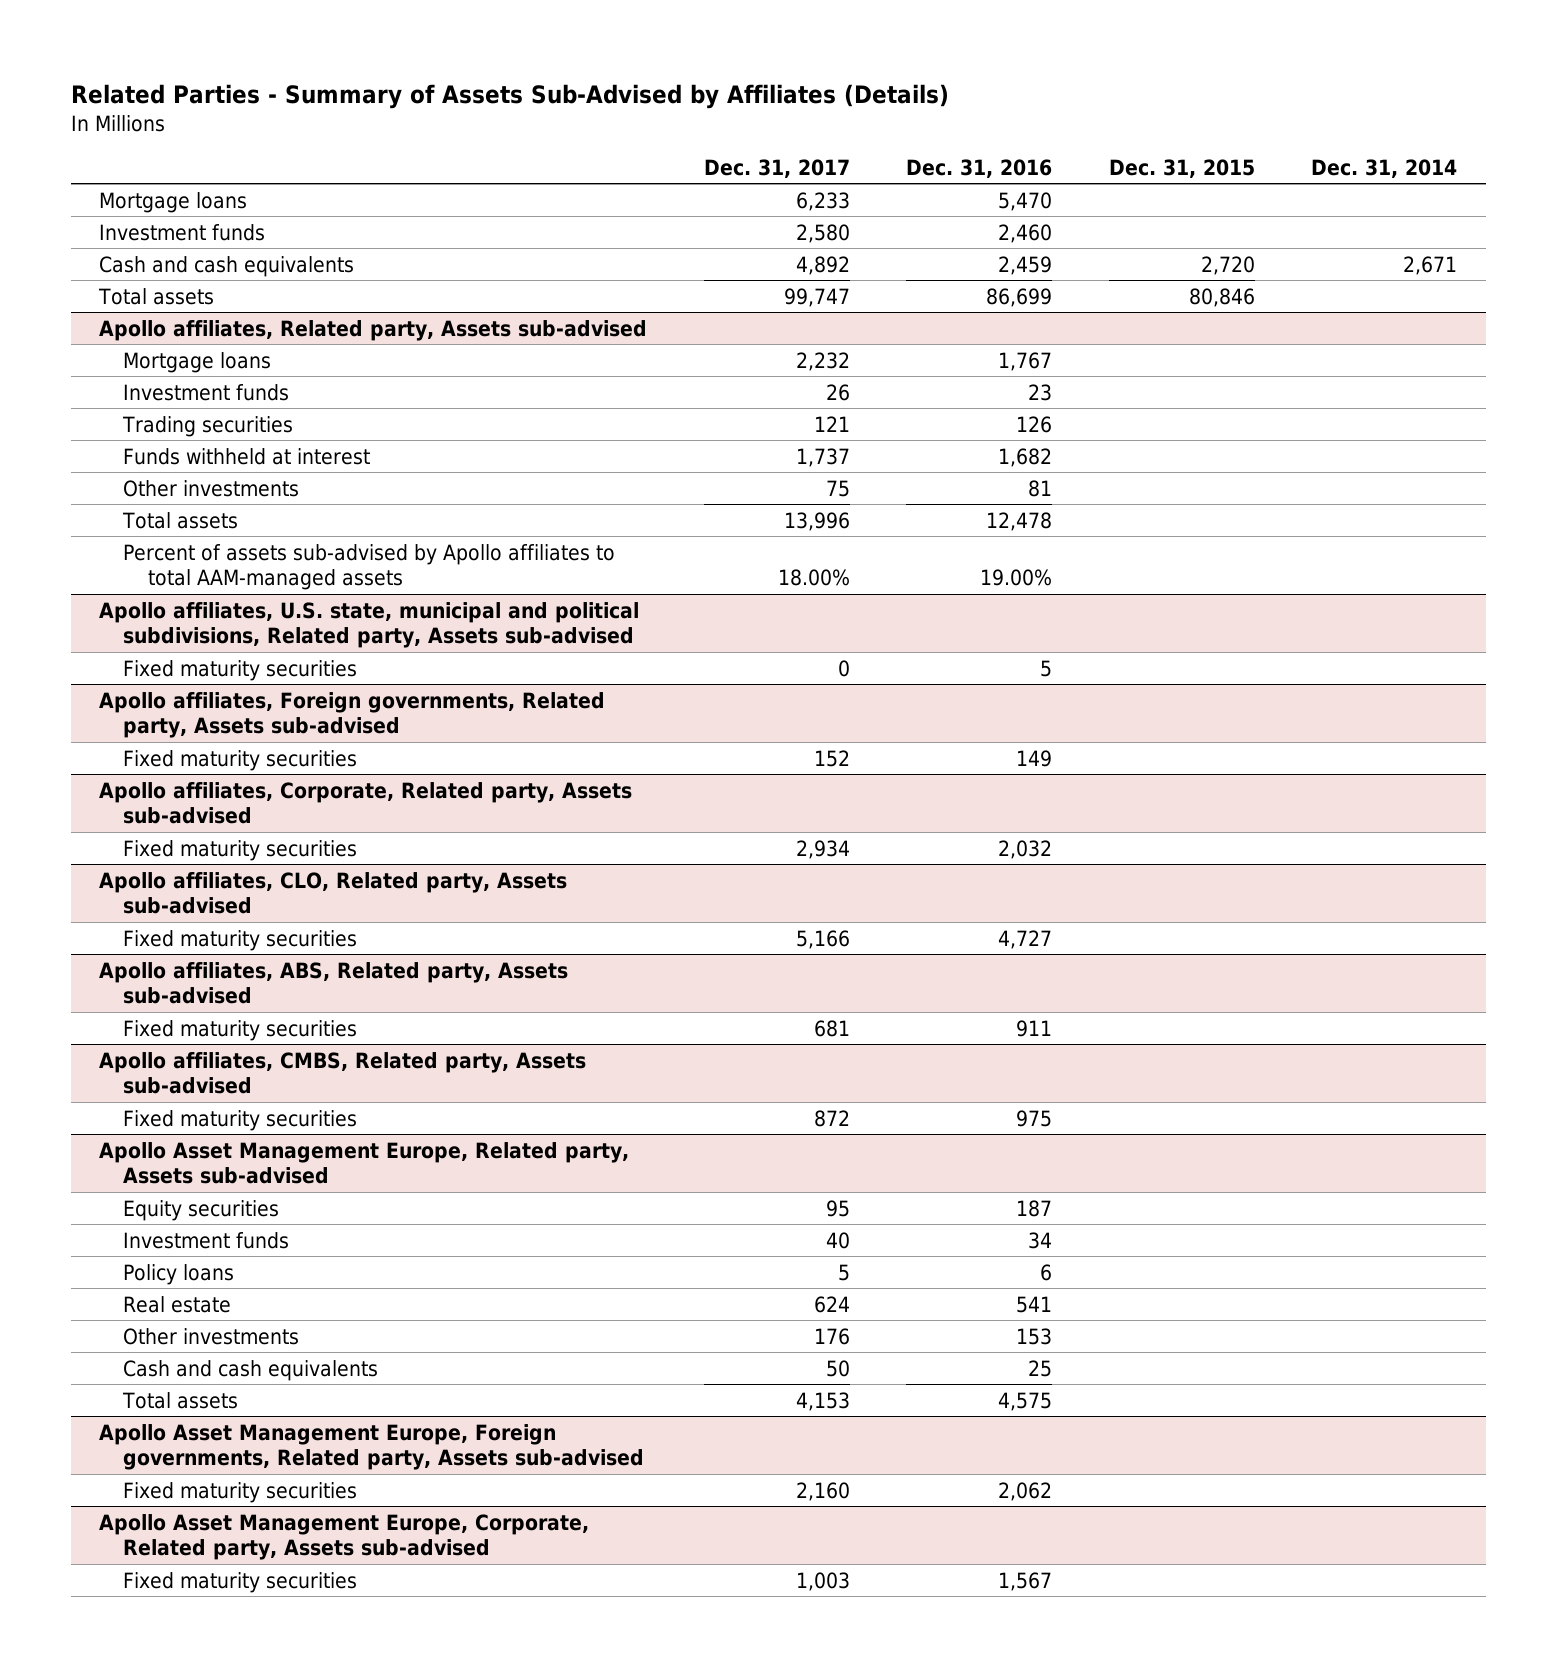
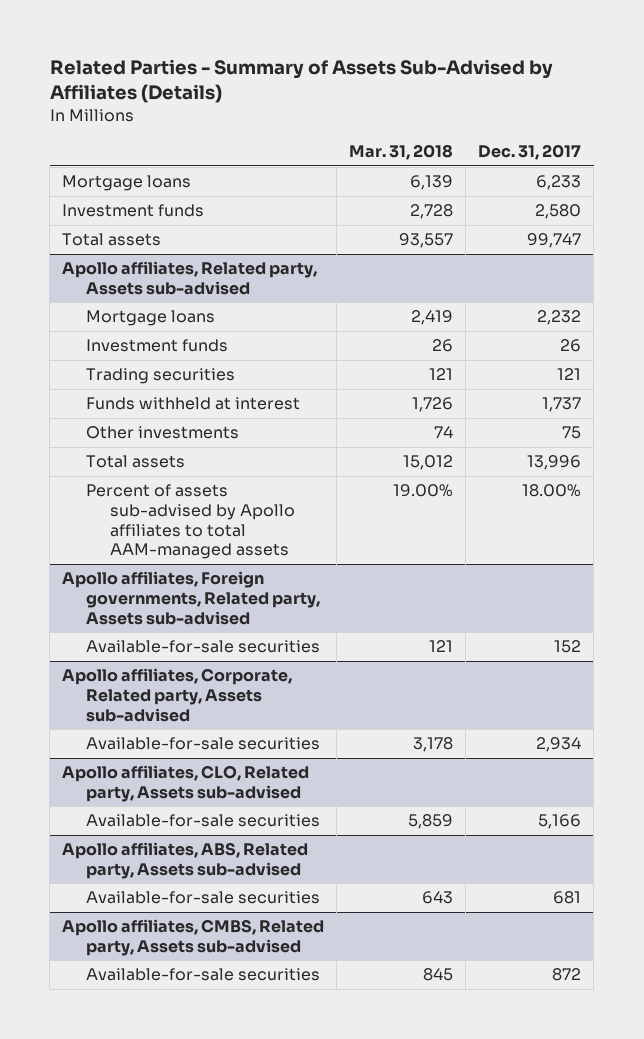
- | Dec. 31, 2017 | Dec. 31, 2016 | Dec. 31, 2015 | Dec. 31, 2014
+ | Mar. 31, 2018 | Dec. 31, 2017
- Cash and cash equivalents | 4,892 | 2,459 | 2,720 | 2,671
- Apollo affiliates, U.S. state, municipal and political subdivisions, Related party, Assets sub-advised
- Fixed maturity securities | 0 | 5 | |
@ Apollo affiliates, Foreign governments, Related party, Assets sub-advised
- Fixed maturity securities | 152 | 149 | |
+ Available-for-sale securities | 121 | 152
@ Apollo affiliates, Corporate, Related party, Assets sub-advised
- Fixed maturity securities | 2,934 | 2,032 | |
+ Available-for-sale securities | 3,178 | 2,934
@ Apollo affiliates, CLO, Related party, Assets sub-advised
- Fixed maturity securities | 5,166 | 4,727 | |
+ Available-for-sale securities | 5,859 | 5,166
@ Apollo affiliates, ABS, Related party, Assets sub-advised
- Fixed maturity securities | 681 | 911 | |
+ Available-for-sale securities | 643 | 681
@ Apollo affiliates, CMBS, Related party, Assets sub-advised
- Fixed maturity securities | 872 | 975 | |
- Apollo Asset Management Europe, Related party, Assets sub-advised
- Equity securities | 95 | 187 | |
- Investment funds | 40 | 34 | |
- Policy loans | 5 | 6 | |
- Real estate | 624 | 541 | |
- Other investments | 176 | 153 | |
- Cash and cash equivalents | 50 | 25 | |
- Total assets | 4,153 | 4,575 | |
- Apollo Asset Management Europe, Foreign governments, Related party, Assets sub-advised
- Fixed maturity securities | 2,160 | 2,062 | |
- Apollo Asset Management Europe, Corporate, Related party, Assets sub-advised
- Fixed maturity securities | 1,003 | 1,567 | |
@ Apollo affiliates, CMBS, Related party, Assets sub-advised
+ Available-for-sale securities | 845 | 872

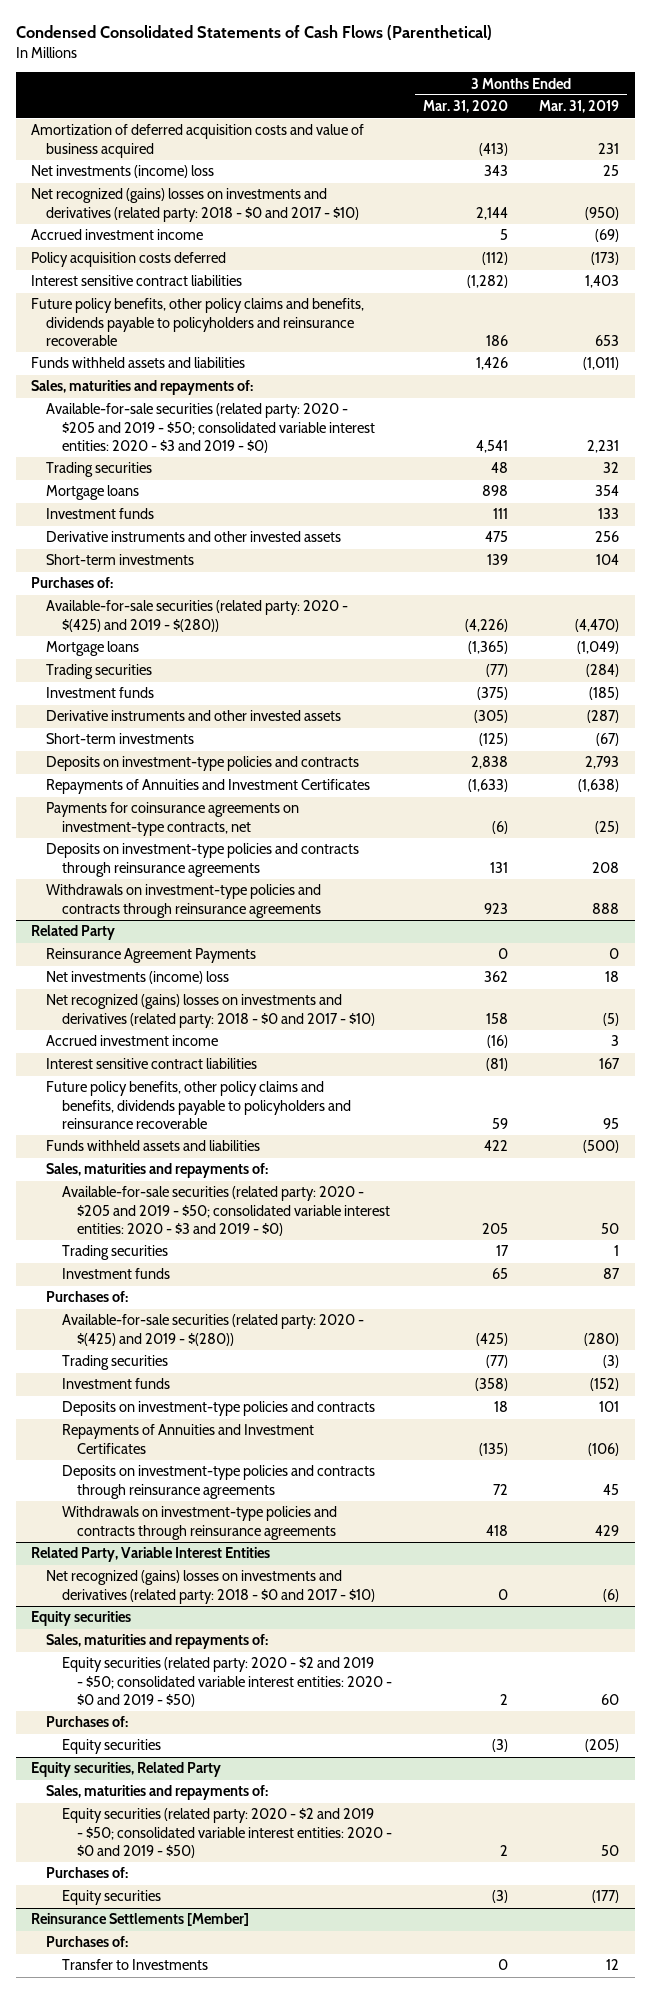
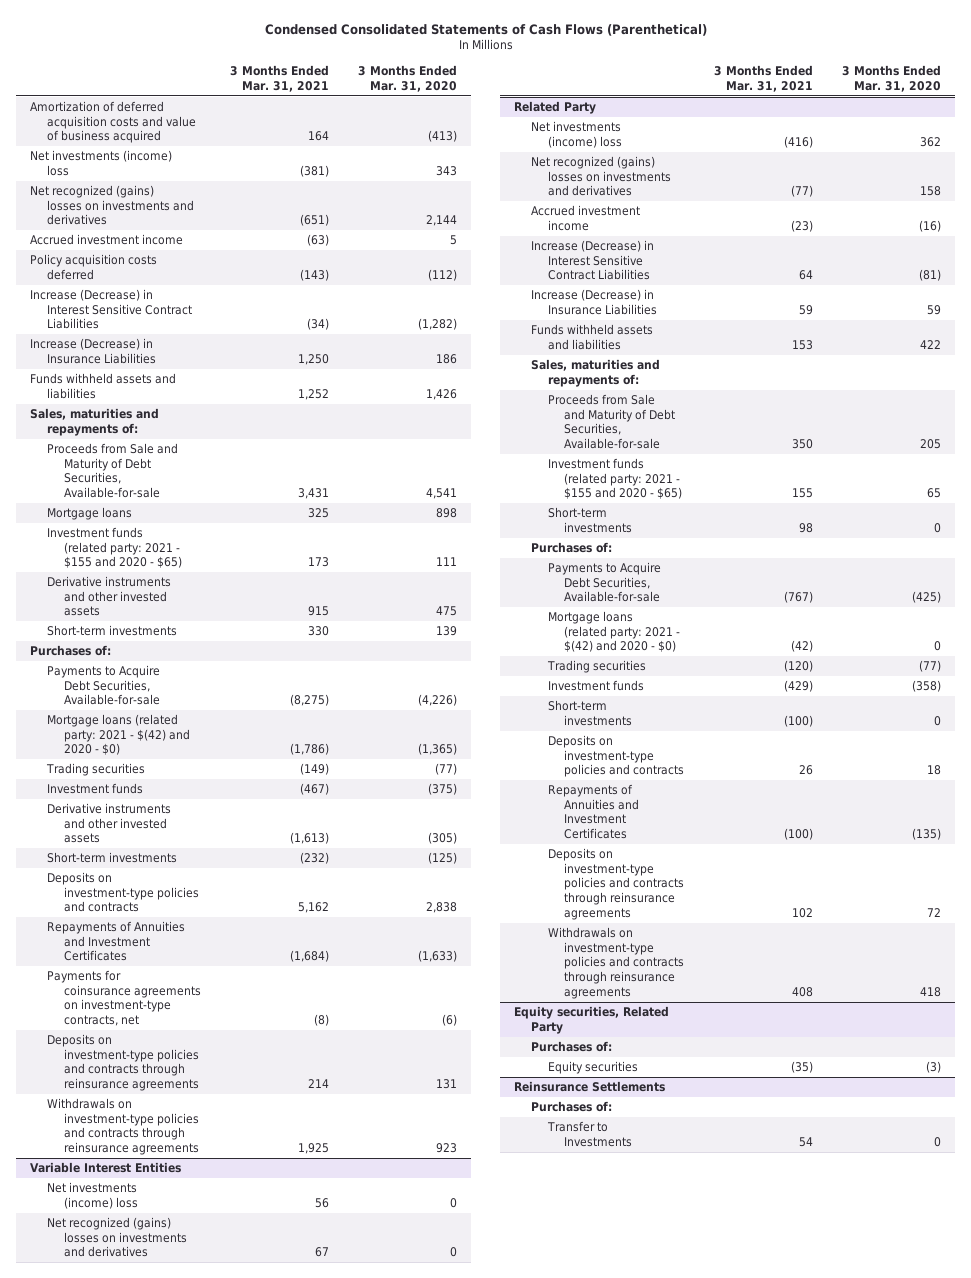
- | 3 Months Ended Mar. 31, 2020 | 3 Months Ended Mar. 31, 2019
+ | 3 Months Ended Mar. 31, 2021 | 3 Months Ended Mar. 31, 2020
- Net recognized (gains) losses on investments and derivatives (related party: 2018 - $0 and 2017 - $10) | 2,144 | (950)
+ Net recognized (gains) losses on investments and derivatives | (651) | 2,144
- Interest sensitive contract liabilities | (1,282) | 1,403
- Future policy benefits, other policy claims and benefits, dividends payable to policyholders and reinsurance recoverable | 186 | 653
+ Increase (Decrease) in Interest Sensitive Contract Liabilities | (34) | (1,282)
+ Increase (Decrease) in Insurance Liabilities | 1,250 | 186
- Available-for-sale securities (related party: 2020 - $205 and 2019 - $50; consolidated variable interest entities: 2020 - $3 and 2019 - $0) | 4,541 | 2,231
- Trading securities | 48 | 32
+ Proceeds from Sale and Maturity of Debt Securities, Available-for-sale | 3,431 | 4,541
- Investment funds | 111 | 133
+ Investment funds (related party: 2021 - $155 and 2020 - $65) | 173 | 111
- Available-for-sale securities (related party: 2020 - $(425) and 2019 - $(280)) | (4,226) | (4,470)
- Mortgage loans | (1,365) | (1,049)
+ Payments to Acquire Debt Securities, Available-for-sale | (8,275) | (4,226)
+ Mortgage loans (related party: 2021 - $(42) and 2020 - $0) | (1,786) | (1,365)
+ Variable Interest Entities
+ Net investments (income) loss | 56 | 0
+ Net recognized (gains) losses on investments and derivatives | 67 | 0
@ Related Party
- Reinsurance Agreement Payments | 0 | 0
- Net recognized (gains) losses on investments and derivatives (related party: 2018 - $0 and 2017 - $10) | 158 | (5)
+ Net recognized (gains) losses on investments and derivatives | (77) | 158
- Interest sensitive contract liabilities | (81) | 167
- Future policy benefits, other policy claims and benefits, dividends payable to policyholders and reinsurance recoverable | 59 | 95
+ Increase (Decrease) in Interest Sensitive Contract Liabilities | 64 | (81)
+ Increase (Decrease) in Insurance Liabilities | 59 | 59
- Available-for-sale securities (related party: 2020 - $205 and 2019 - $50; consolidated variable interest entities: 2020 - $3 and 2019 - $0) | 205 | 50
- Trading securities | 17 | 1
- Investment funds | 65 | 87
+ Proceeds from Sale and Maturity of Debt Securities, Available-for-sale | 350 | 205
+ Investment funds (related party: 2021 - $155 and 2020 - $65) | 155 | 65
+ Short-term investments | 98 | 0
- Available-for-sale securities (related party: 2020 - $(425) and 2019 - $(280)) | (425) | (280)
+ Payments to Acquire Debt Securities, Available-for-sale | (767) | (425)
+ Mortgage loans (related party: 2021 - $(42) and 2020 - $0) | (42) | 0
+ Short-term investments | (100) | 0
- Related Party, Variable Interest Entities
- Net recognized (gains) losses on investments and derivatives (related party: 2018 - $0 and 2017 - $10) | 0 | (6)
- Equity securities
- Sales, maturities and repayments of:
- Equity securities (related party: 2020 - $2 and 2019 - $50; consolidated variable interest entities: 2020 - $0 and 2019 - $50) | 2 | 60
- Purchases of:
- Equity securities | (3) | (205)
@ Equity securities, Related Party
- Sales, maturities and repayments of:
- Equity securities (related party: 2020 - $2 and 2019 - $50; consolidated variable interest entities: 2020 - $0 and 2019 - $50) | 2 | 50
- Reinsurance Settlements [Member]
+ Reinsurance Settlements

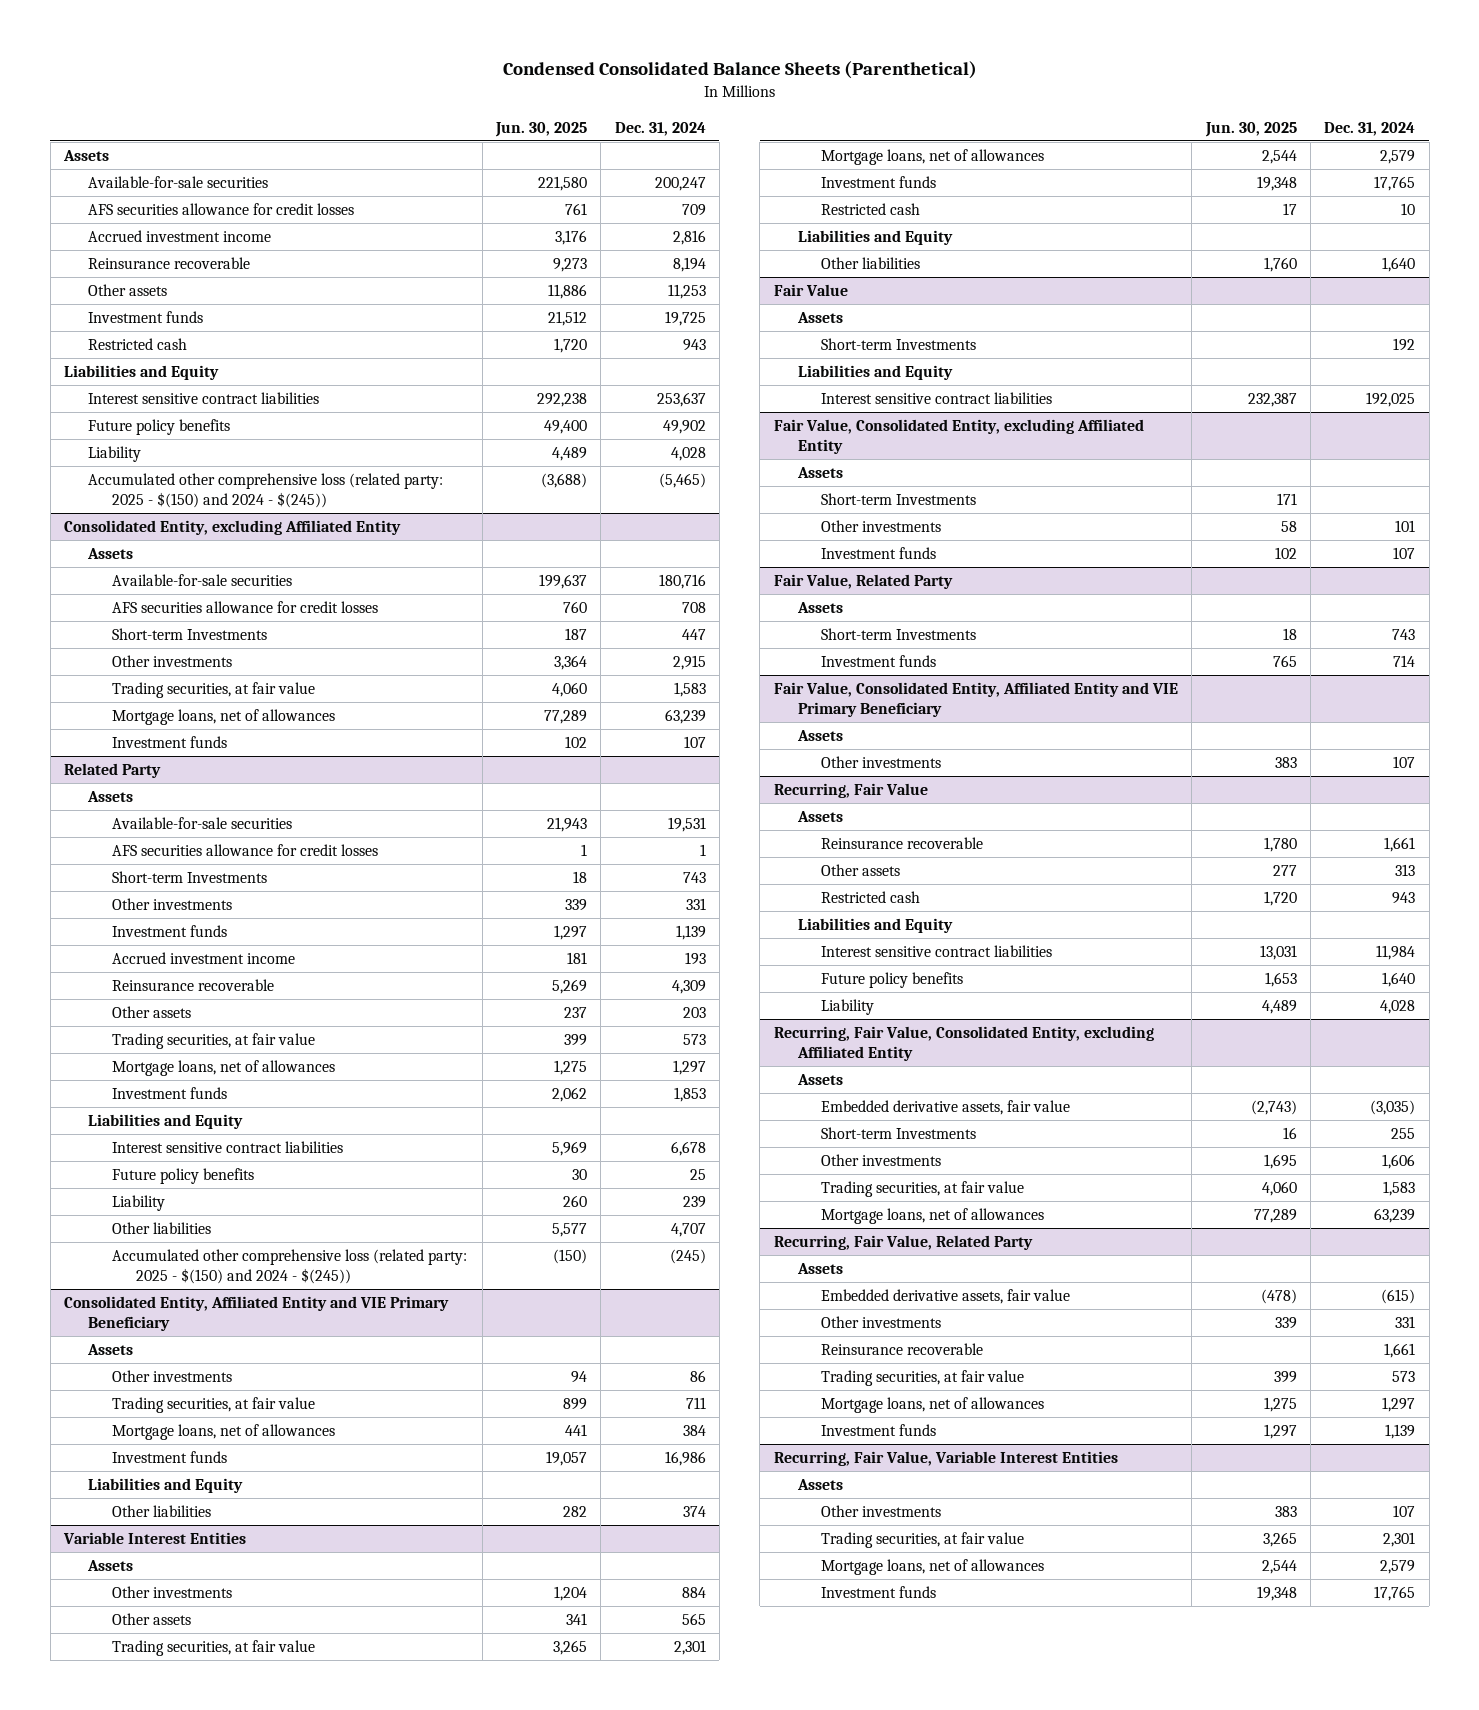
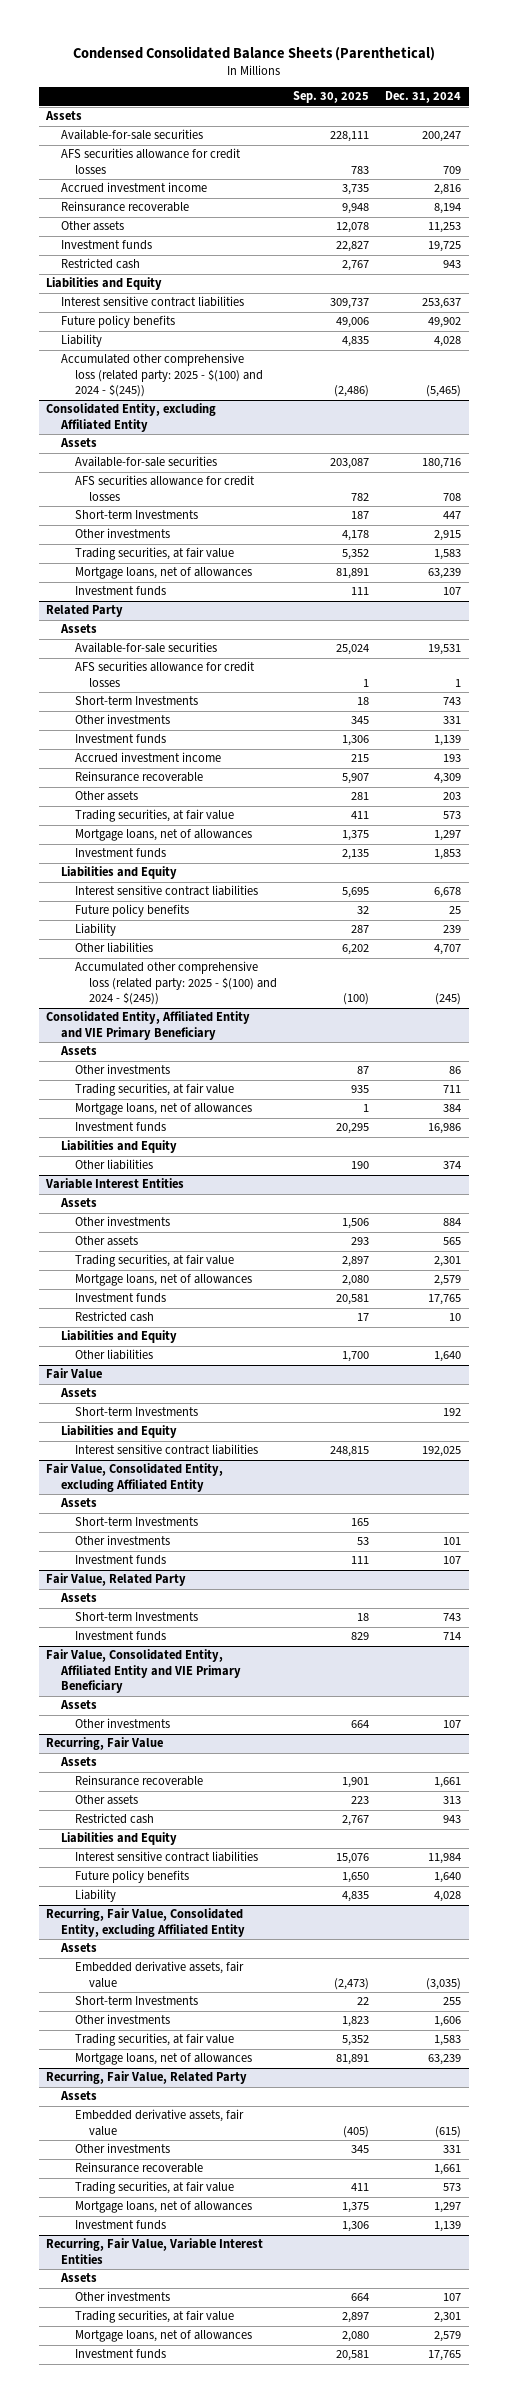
- | Jun. 30, 2025 | Dec. 31, 2024
+ | Sep. 30, 2025 | Dec. 31, 2024
- Accumulated other comprehensive loss (related party: 2025 - $(150) and 2024 - $(245)) | (3,688) | (5,465)
+ Accumulated other comprehensive loss (related party: 2025 - $(100) and 2024 - $(245)) | (2,486) | (5,465)
@ Related Party
- Accumulated other comprehensive loss (related party: 2025 - $(150) and 2024 - $(245)) | (150) | (245)
+ Accumulated other comprehensive loss (related party: 2025 - $(100) and 2024 - $(245)) | (100) | (245)

